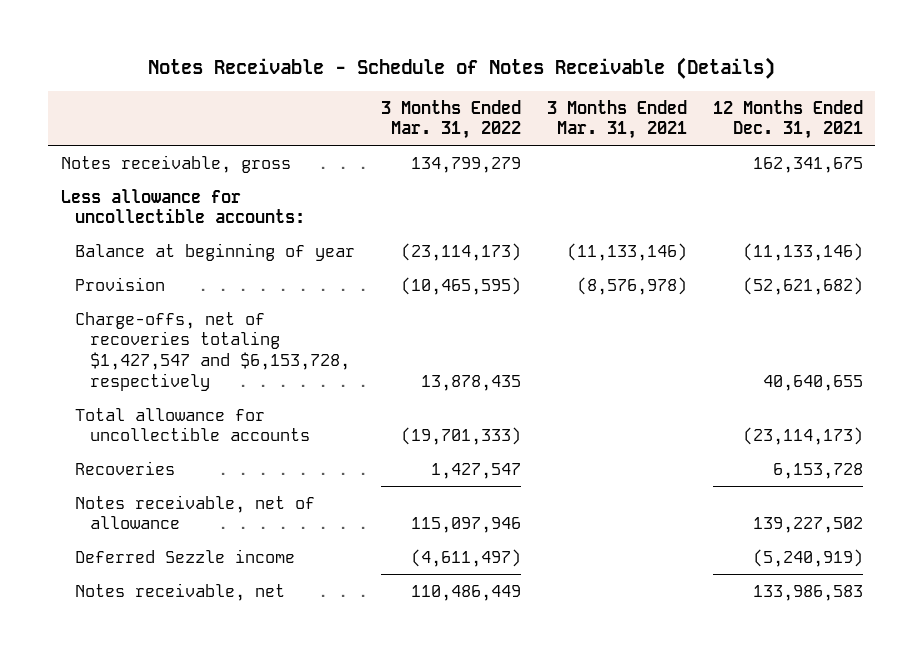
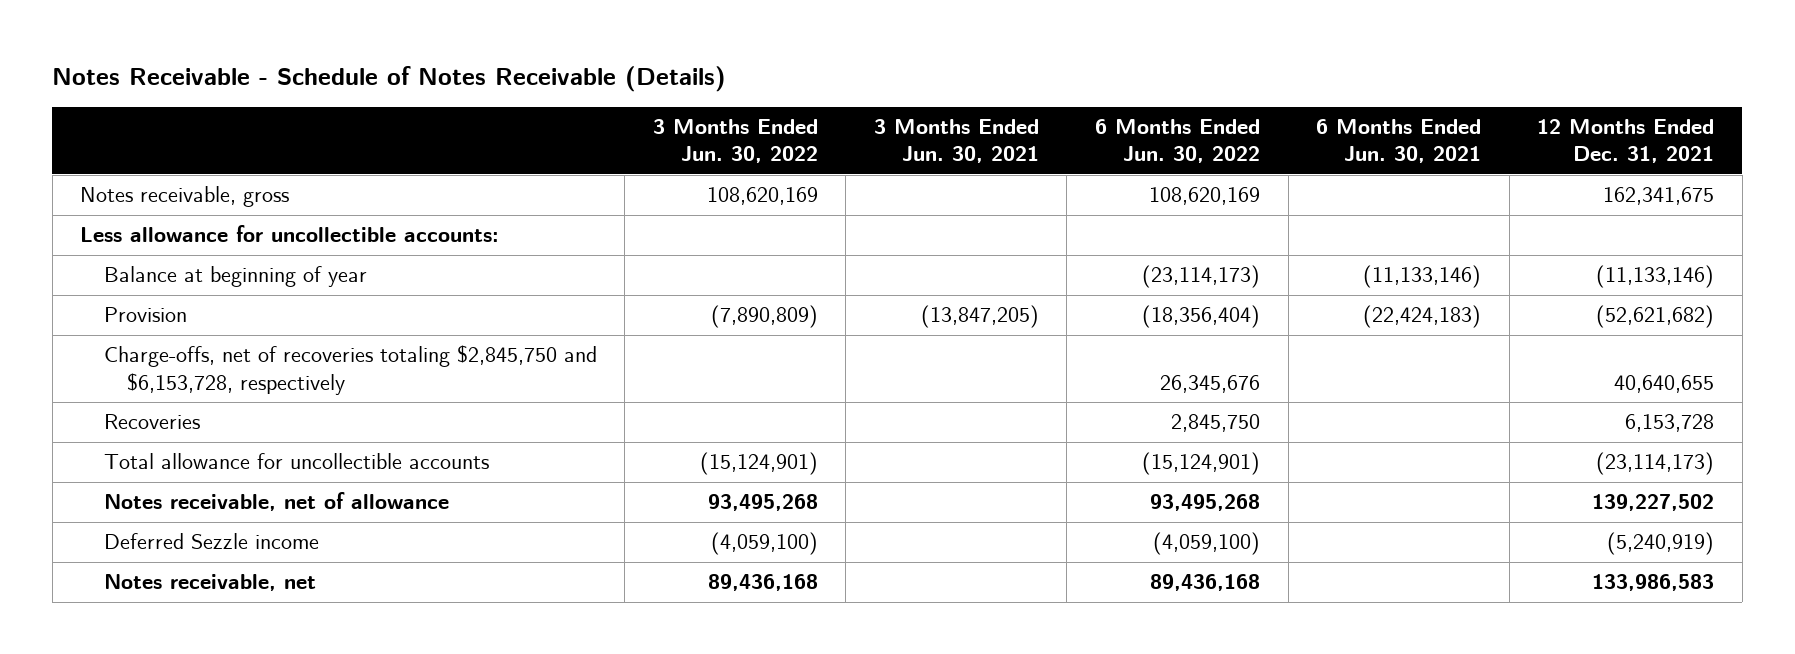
- | 3 Months Ended Mar. 31, 2022 | 3 Months Ended Mar. 31, 2021 | 12 Months Ended Dec. 31, 2021
+ | 3 Months Ended Jun. 30, 2022 | 3 Months Ended Jun. 30, 2021 | 6 Months Ended Jun. 30, 2022 | 6 Months Ended Jun. 30, 2021 | 12 Months Ended Dec. 31, 2021
- Charge-offs, net of recoveries totaling $1,427,547 and $6,153,728, respectively | 13,878,435 | | 40,640,655
+ Charge-offs, net of recoveries totaling $2,845,750 and $6,153,728, respectively | | | 26,345,676 | | 40,640,655
moved down: Total allowance for uncollectible accounts | (15,124,901) | | (15,124,901) | | (23,114,173)

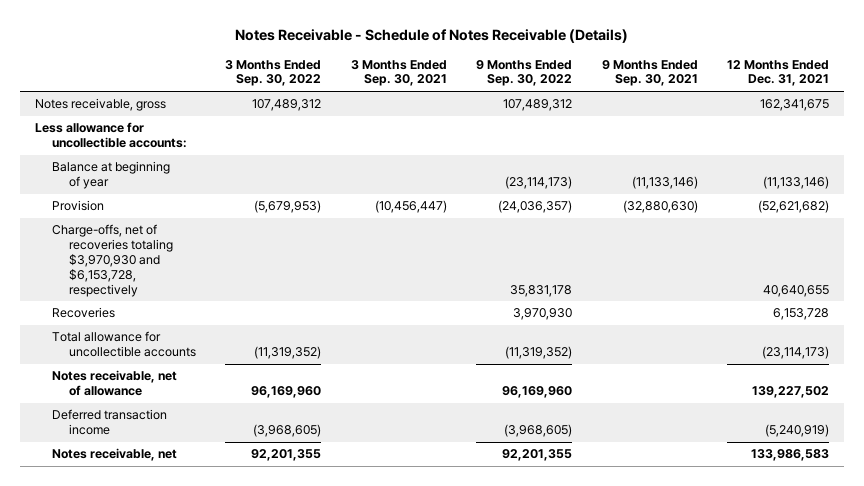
- | 3 Months Ended Jun. 30, 2022 | 3 Months Ended Jun. 30, 2021 | 6 Months Ended Jun. 30, 2022 | 6 Months Ended Jun. 30, 2021 | 12 Months Ended Dec. 31, 2021
+ | 3 Months Ended Sep. 30, 2022 | 3 Months Ended Sep. 30, 2021 | 9 Months Ended Sep. 30, 2022 | 9 Months Ended Sep. 30, 2021 | 12 Months Ended Dec. 31, 2021
- Charge-offs, net of recoveries totaling $2,845,750 and $6,153,728, respectively | | | 26,345,676 | | 40,640,655
+ Charge-offs, net of recoveries totaling $3,970,930 and $6,153,728, respectively | | | 35,831,178 | | 40,640,655
- Deferred Sezzle income | (4,059,100) | | (4,059,100) | | (5,240,919)
+ Deferred transaction income | (3,968,605) | | (3,968,605) | | (5,240,919)

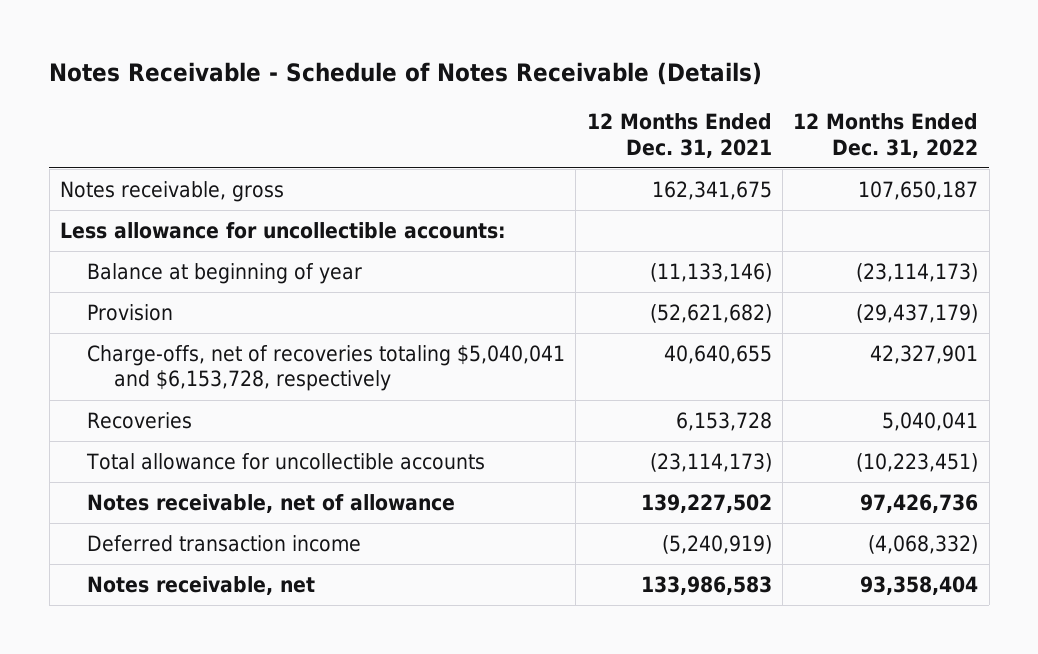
- | 3 Months Ended Sep. 30, 2022 | 3 Months Ended Sep. 30, 2021 | 9 Months Ended Sep. 30, 2022 | 9 Months Ended Sep. 30, 2021 | 12 Months Ended Dec. 31, 2021
+ | 12 Months Ended Dec. 31, 2021 | 12 Months Ended Dec. 31, 2022
- Charge-offs, net of recoveries totaling $3,970,930 and $6,153,728, respectively | | | 35,831,178 | | 40,640,655
+ Charge-offs, net of recoveries totaling $5,040,041 and $6,153,728, respectively | 40,640,655 | 42,327,901

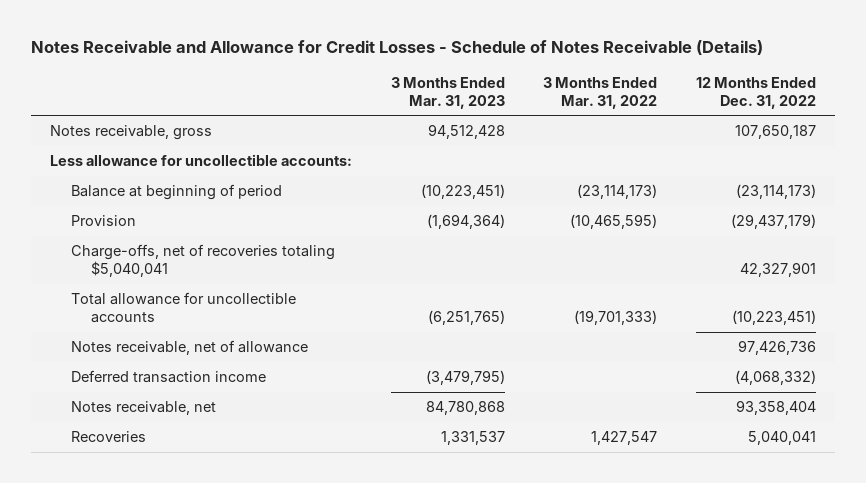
- Notes Receivable - Schedule of Notes Receivable (Details)
+ Notes Receivable and Allowance for Credit Losses - Schedule of Notes Receivable (Details)
- | 12 Months Ended Dec. 31, 2021 | 12 Months Ended Dec. 31, 2022
+ | 3 Months Ended Mar. 31, 2023 | 3 Months Ended Mar. 31, 2022 | 12 Months Ended Dec. 31, 2022
- Balance at beginning of year | (11,133,146) | (23,114,173)
+ Balance at beginning of period | (10,223,451) | (23,114,173) | (23,114,173)
- Charge-offs, net of recoveries totaling $5,040,041 and $6,153,728, respectively | 40,640,655 | 42,327,901
+ Charge-offs, net of recoveries totaling $5,040,041 | | | 42,327,901
moved down: Recoveries | 1,331,537 | 1,427,547 | 5,040,041

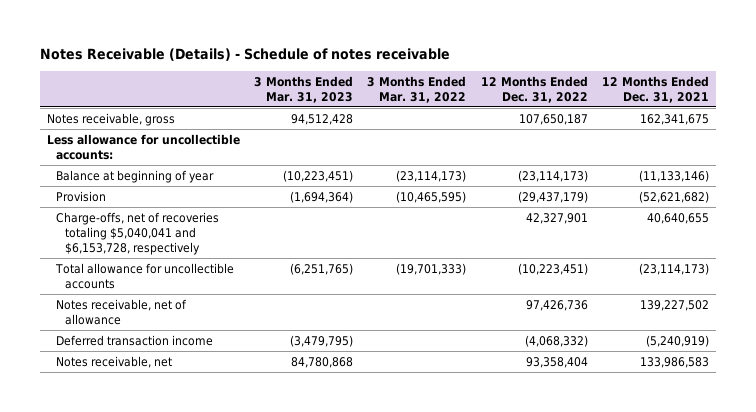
- Notes Receivable and Allowance for Credit Losses - Schedule of Notes Receivable (Details)
+ Notes Receivable (Details) - Schedule of notes receivable
- | 3 Months Ended Mar. 31, 2023 | 3 Months Ended Mar. 31, 2022 | 12 Months Ended Dec. 31, 2022
+ | 3 Months Ended Mar. 31, 2023 | 3 Months Ended Mar. 31, 2022 | 12 Months Ended Dec. 31, 2022 | 12 Months Ended Dec. 31, 2021
- Balance at beginning of period | (10,223,451) | (23,114,173) | (23,114,173)
+ Balance at beginning of year | (10,223,451) | (23,114,173) | (23,114,173) | (11,133,146)
- Charge-offs, net of recoveries totaling $5,040,041 | | | 42,327,901
+ Charge-offs, net of recoveries totaling $5,040,041 and $6,153,728, respectively | | | 42,327,901 | 40,640,655
- Recoveries | 1,331,537 | 1,427,547 | 5,040,041

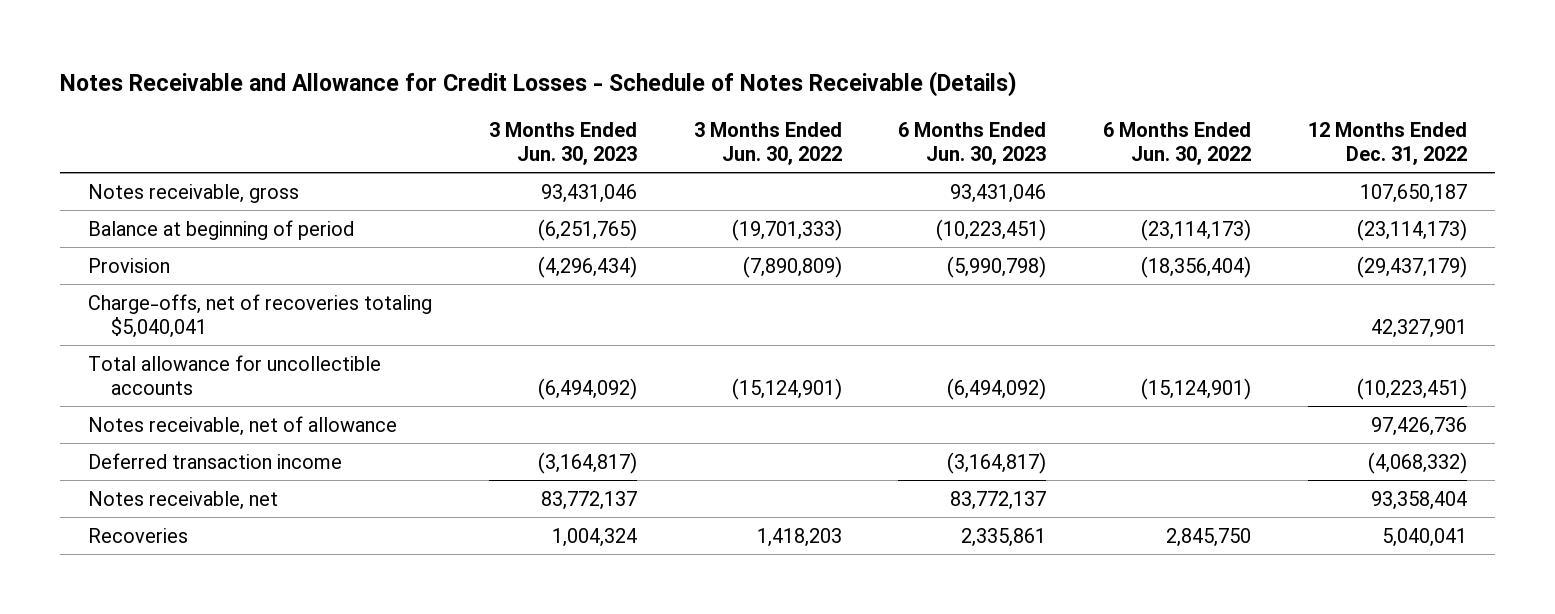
- Notes Receivable (Details) - Schedule of notes receivable
+ Notes Receivable and Allowance for Credit Losses - Schedule of Notes Receivable (Details)
- | 3 Months Ended Mar. 31, 2023 | 3 Months Ended Mar. 31, 2022 | 12 Months Ended Dec. 31, 2022 | 12 Months Ended Dec. 31, 2021
+ | 3 Months Ended Jun. 30, 2023 | 3 Months Ended Jun. 30, 2022 | 6 Months Ended Jun. 30, 2023 | 6 Months Ended Jun. 30, 2022 | 12 Months Ended Dec. 31, 2022
- Less allowance for uncollectible accounts:
- Balance at beginning of year | (10,223,451) | (23,114,173) | (23,114,173) | (11,133,146)
+ Balance at beginning of period | (6,251,765) | (19,701,333) | (10,223,451) | (23,114,173) | (23,114,173)
- Charge-offs, net of recoveries totaling $5,040,041 and $6,153,728, respectively | | | 42,327,901 | 40,640,655
+ Charge-offs, net of recoveries totaling $5,040,041 | | | | | 42,327,901
+ Recoveries | 1,004,324 | 1,418,203 | 2,335,861 | 2,845,750 | 5,040,041

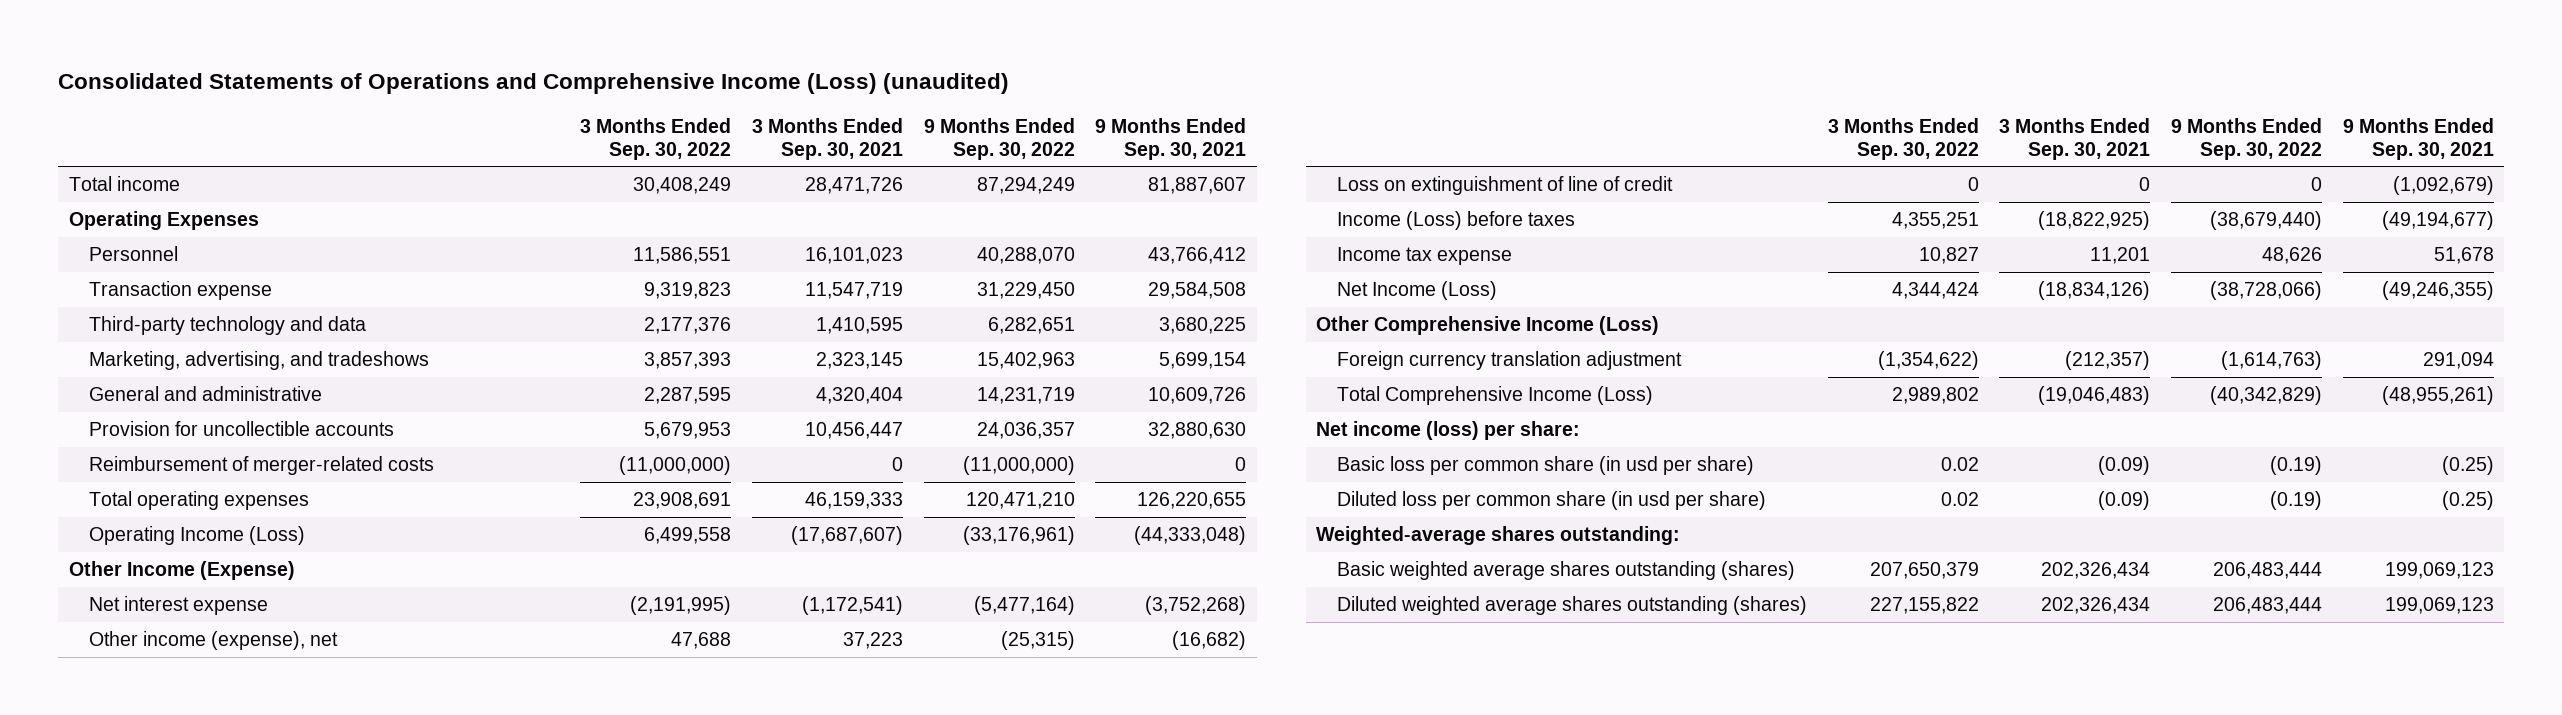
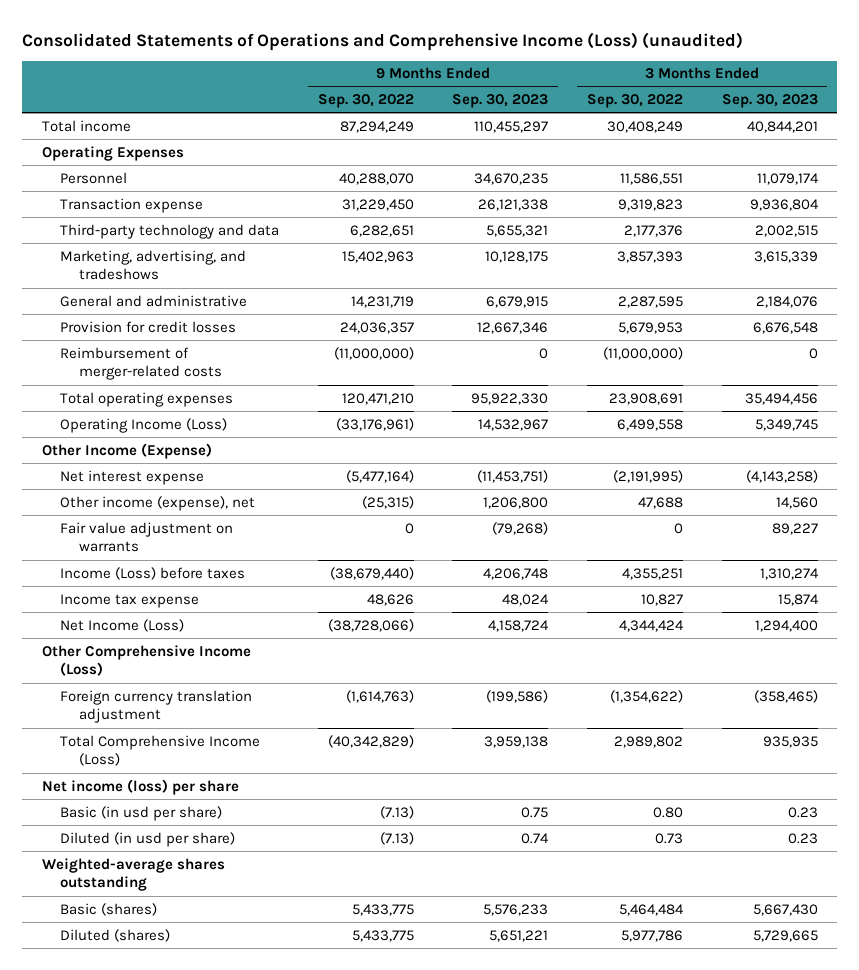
- | 3 Months Ended Sep. 30, 2022 | 3 Months Ended Sep. 30, 2021 | 9 Months Ended Sep. 30, 2022 | 9 Months Ended Sep. 30, 2021
+ | 9 Months Ended Sep. 30, 2022 | 9 Months Ended Sep. 30, 2023 | 3 Months Ended Sep. 30, 2022 | 3 Months Ended Sep. 30, 2023
- Provision for uncollectible accounts | 5,679,953 | 10,456,447 | 24,036,357 | 32,880,630
+ Provision for credit losses | 24,036,357 | 12,667,346 | 5,679,953 | 6,676,548
- Loss on extinguishment of line of credit | 0 | 0 | 0 | (1,092,679)
+ Fair value adjustment on warrants | 0 | (79,268) | 0 | 89,227
- Net income (loss) per share:
- Basic loss per common share (in usd per share) | 0.02 | (0.09) | (0.19) | (0.25)
- Diluted loss per common share (in usd per share) | 0.02 | (0.09) | (0.19) | (0.25)
- Weighted-average shares outstanding:
- Basic weighted average shares outstanding (shares) | 207,650,379 | 202,326,434 | 206,483,444 | 199,069,123
- Diluted weighted average shares outstanding (shares) | 227,155,822 | 202,326,434 | 206,483,444 | 199,069,123
+ Net income (loss) per share
+ Basic (in usd per share) | (7.13) | 0.75 | 0.80 | 0.23
+ Diluted (in usd per share) | (7.13) | 0.74 | 0.73 | 0.23
+ Weighted-average shares outstanding
+ Basic (shares) | 5,433,775 | 5,576,233 | 5,464,484 | 5,667,430
+ Diluted (shares) | 5,433,775 | 5,651,221 | 5,977,786 | 5,729,665

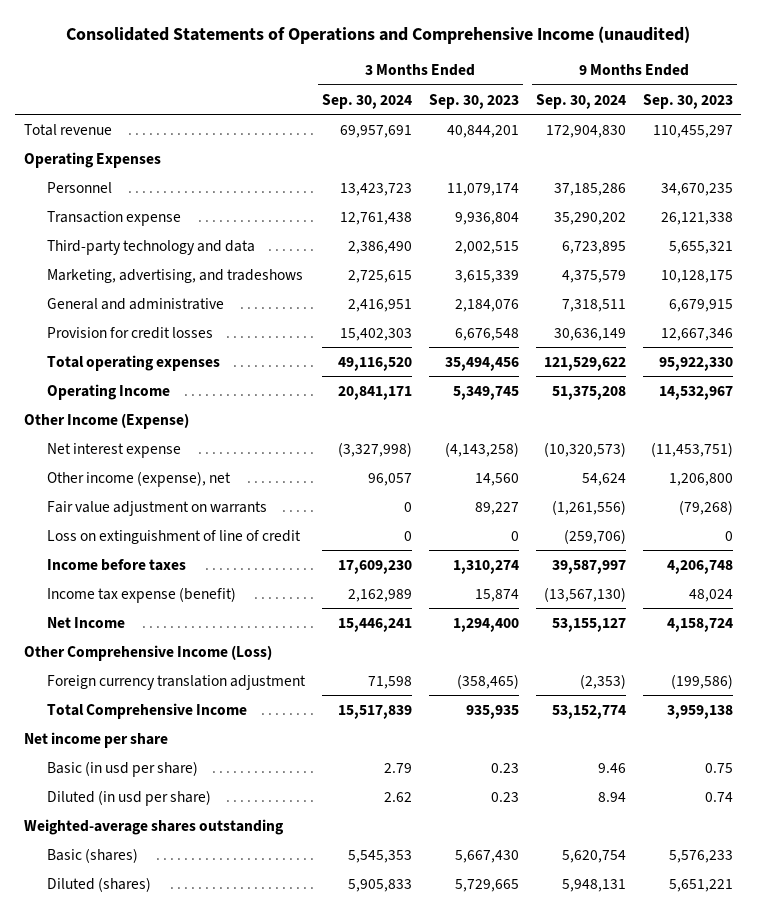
- Consolidated Statements of Operations and Comprehensive Income (Loss) (unaudited)
+ Consolidated Statements of Operations and Comprehensive Income (unaudited)
- | 9 Months Ended Sep. 30, 2022 | 9 Months Ended Sep. 30, 2023 | 3 Months Ended Sep. 30, 2022 | 3 Months Ended Sep. 30, 2023
+ | 3 Months Ended Sep. 30, 2024 | 3 Months Ended Sep. 30, 2023 | 9 Months Ended Sep. 30, 2024 | 9 Months Ended Sep. 30, 2023
- Total income | 87,294,249 | 110,455,297 | 30,408,249 | 40,844,201
+ Total revenue | 69,957,691 | 40,844,201 | 172,904,830 | 110,455,297
- Reimbursement of merger-related costs | (11,000,000) | 0 | (11,000,000) | 0
- Operating Income (Loss) | (33,176,961) | 14,532,967 | 6,499,558 | 5,349,745
+ Operating Income | 20,841,171 | 5,349,745 | 51,375,208 | 14,532,967
- Income (Loss) before taxes | (38,679,440) | 4,206,748 | 4,355,251 | 1,310,274
- Income tax expense | 48,626 | 48,024 | 10,827 | 15,874
- Net Income (Loss) | (38,728,066) | 4,158,724 | 4,344,424 | 1,294,400
+ Loss on extinguishment of line of credit | 0 | 0 | (259,706) | 0
+ Income before taxes | 17,609,230 | 1,310,274 | 39,587,997 | 4,206,748
+ Income tax expense (benefit) | 2,162,989 | 15,874 | (13,567,130) | 48,024
+ Net Income | 15,446,241 | 1,294,400 | 53,155,127 | 4,158,724
- Total Comprehensive Income (Loss) | (40,342,829) | 3,959,138 | 2,989,802 | 935,935
- Net income (loss) per share
+ Total Comprehensive Income | 15,517,839 | 935,935 | 53,152,774 | 3,959,138
+ Net income per share

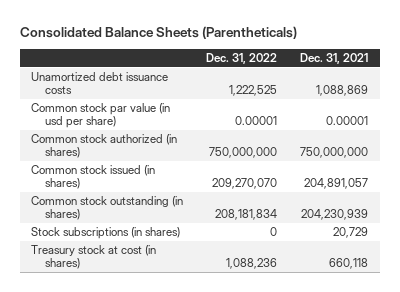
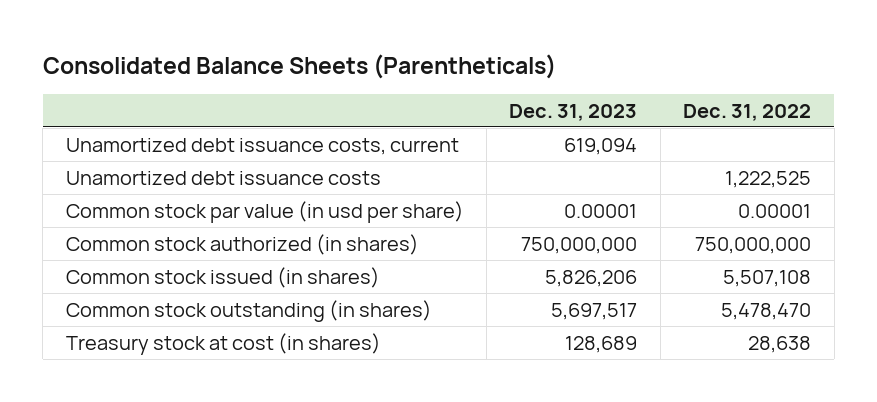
- | Dec. 31, 2022 | Dec. 31, 2021
+ | Dec. 31, 2023 | Dec. 31, 2022
+ Unamortized debt issuance costs, current | 619,094 |
- Common stock issued (in shares) | 209,270,070 | 204,891,057
- Common stock outstanding (in shares) | 208,181,834 | 204,230,939
- Stock subscriptions (in shares) | 0 | 20,729
- Treasury stock at cost (in shares) | 1,088,236 | 660,118
+ Common stock issued (in shares) | 5,826,206 | 5,507,108
+ Common stock outstanding (in shares) | 5,697,517 | 5,478,470
+ Treasury stock at cost (in shares) | 128,689 | 28,638

